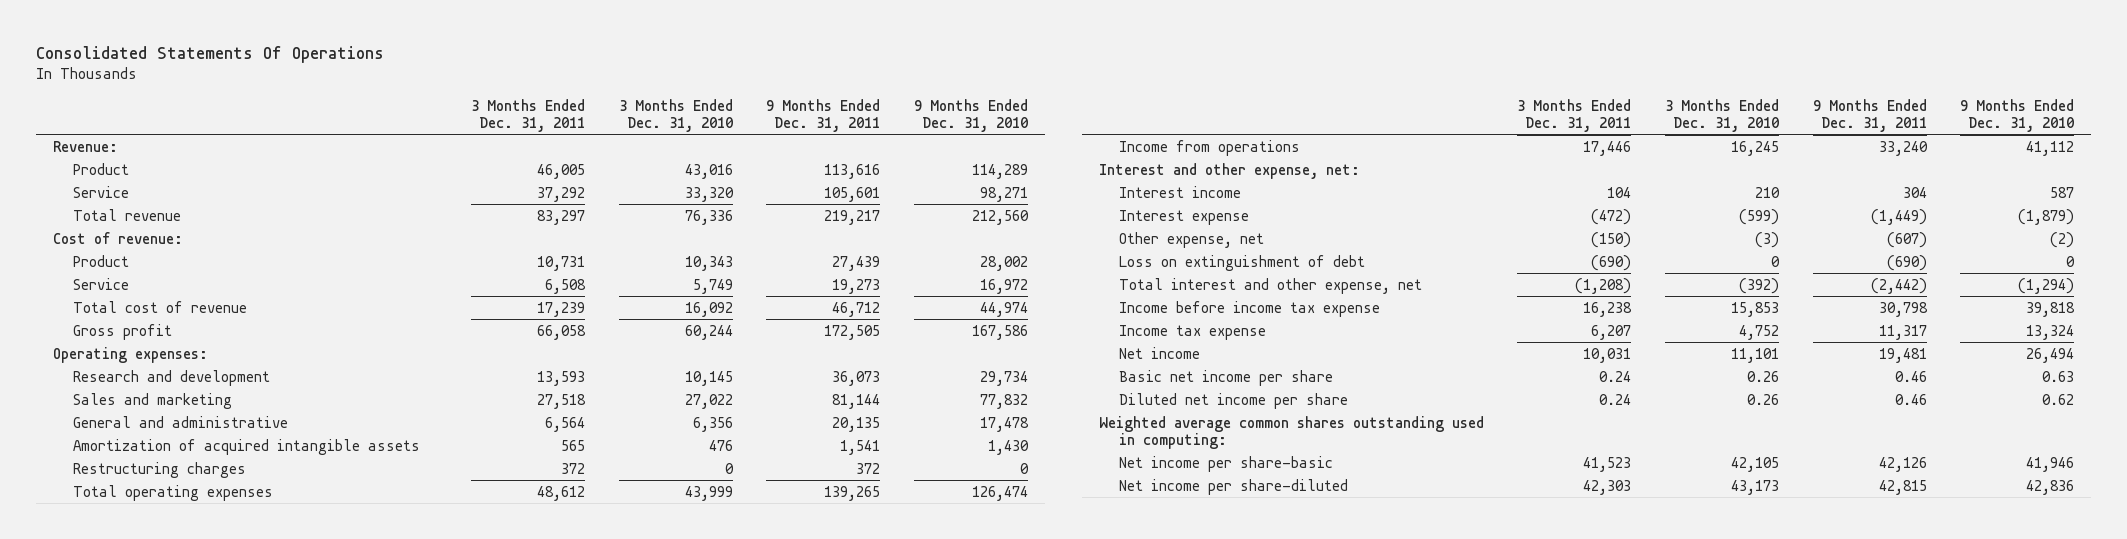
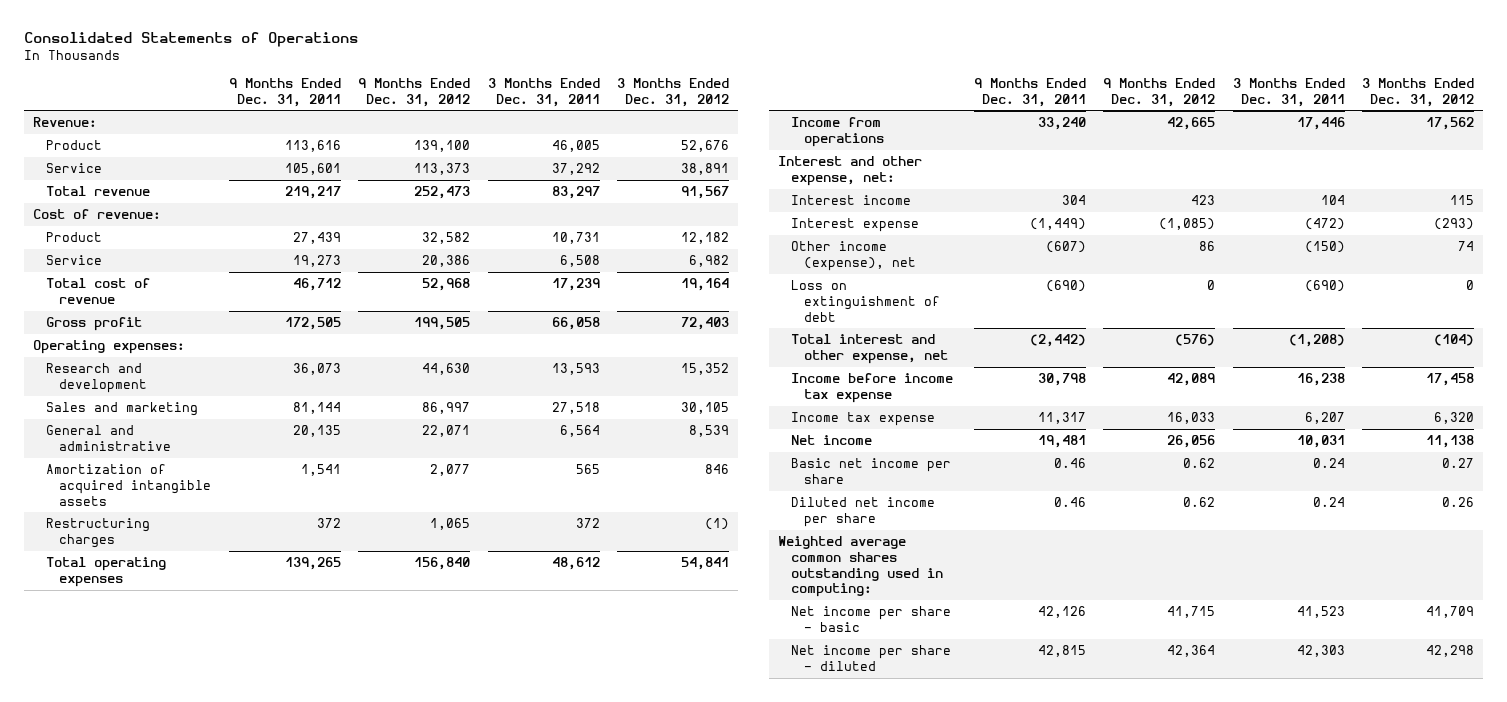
- Consolidated Statements Of Operations
+ Consolidated Statements of Operations
- | 3 Months Ended Dec. 31, 2011 | 3 Months Ended Dec. 31, 2010 | 9 Months Ended Dec. 31, 2011 | 9 Months Ended Dec. 31, 2010
+ | 9 Months Ended Dec. 31, 2011 | 9 Months Ended Dec. 31, 2012 | 3 Months Ended Dec. 31, 2011 | 3 Months Ended Dec. 31, 2012
- Other expense, net | (150) | (3) | (607) | (2)
+ Other income (expense), net | (607) | 86 | (150) | 74
- Net income per share-basic | 41,523 | 42,105 | 42,126 | 41,946
- Net income per share-diluted | 42,303 | 43,173 | 42,815 | 42,836
+ Net income per share - basic | 42,126 | 41,715 | 41,523 | 41,709
+ Net income per share - diluted | 42,815 | 42,364 | 42,303 | 42,298

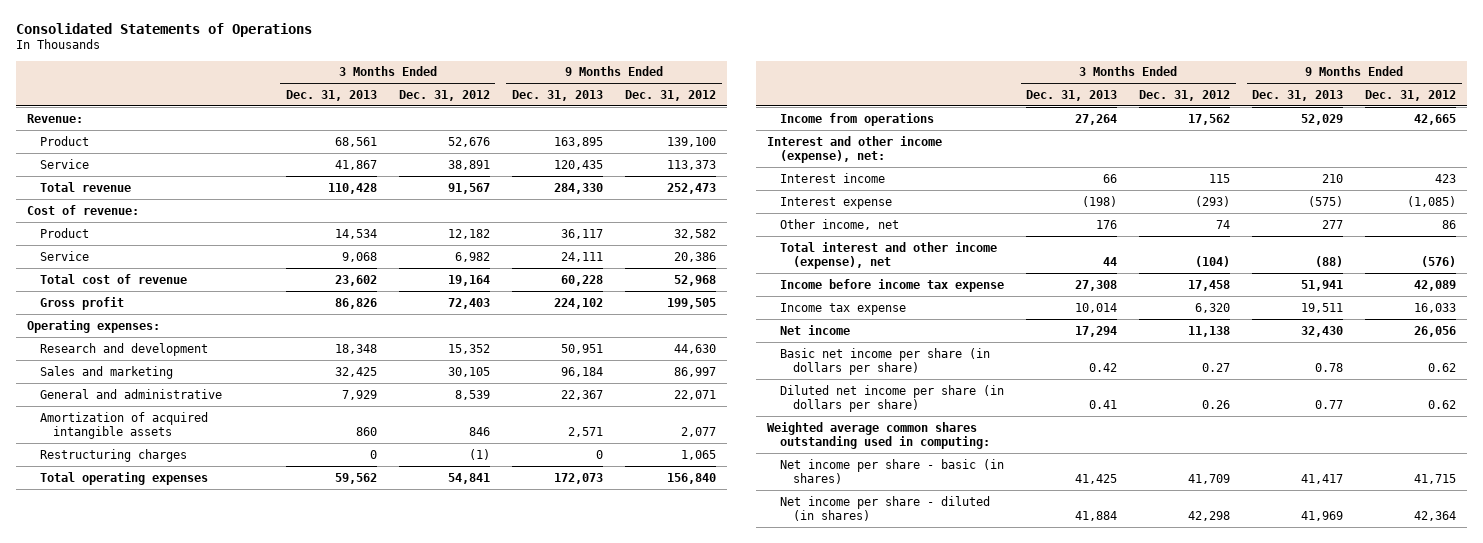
- | 9 Months Ended Dec. 31, 2011 | 9 Months Ended Dec. 31, 2012 | 3 Months Ended Dec. 31, 2011 | 3 Months Ended Dec. 31, 2012
+ | 3 Months Ended Dec. 31, 2013 | 3 Months Ended Dec. 31, 2012 | 9 Months Ended Dec. 31, 2013 | 9 Months Ended Dec. 31, 2012
- Interest and other expense, net:
+ Interest and other income (expense), net:
- Other income (expense), net | (607) | 86 | (150) | 74
- Loss on extinguishment of debt | (690) | 0 | (690) | 0
- Total interest and other expense, net | (2,442) | (576) | (1,208) | (104)
+ Other income, net | 176 | 74 | 277 | 86
+ Total interest and other income (expense), net | 44 | (104) | (88) | (576)
- Basic net income per share | 0.46 | 0.62 | 0.24 | 0.27
- Diluted net income per share | 0.46 | 0.62 | 0.24 | 0.26
+ Basic net income per share (in dollars per share) | 0.42 | 0.27 | 0.78 | 0.62
+ Diluted net income per share (in dollars per share) | 0.41 | 0.26 | 0.77 | 0.62
- Net income per share - basic | 42,126 | 41,715 | 41,523 | 41,709
- Net income per share - diluted | 42,815 | 42,364 | 42,303 | 42,298
+ Net income per share - basic (in shares) | 41,425 | 41,709 | 41,417 | 41,715
+ Net income per share - diluted (in shares) | 41,884 | 42,298 | 41,969 | 42,364

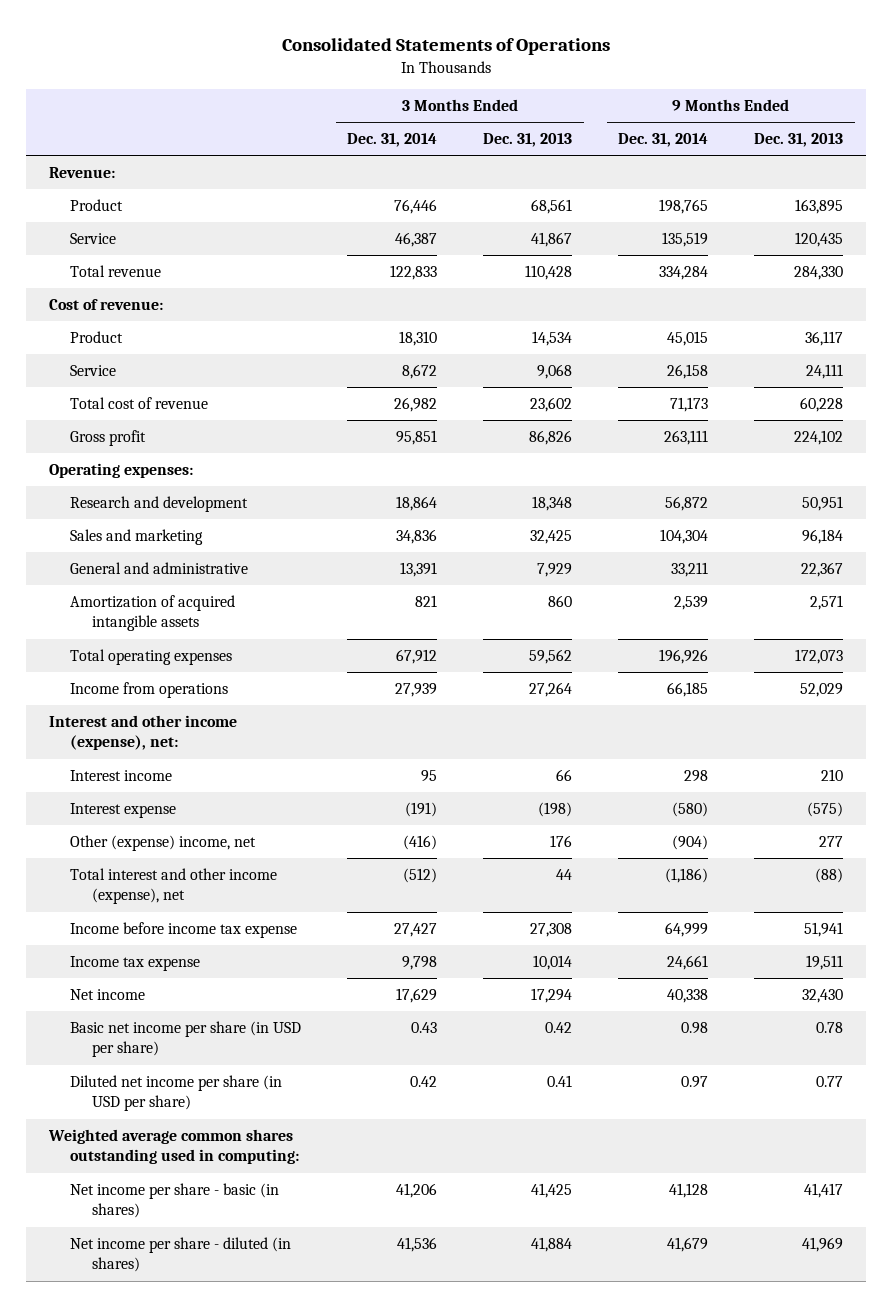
- | 3 Months Ended Dec. 31, 2013 | 3 Months Ended Dec. 31, 2012 | 9 Months Ended Dec. 31, 2013 | 9 Months Ended Dec. 31, 2012
+ | 3 Months Ended Dec. 31, 2014 | 3 Months Ended Dec. 31, 2013 | 9 Months Ended Dec. 31, 2014 | 9 Months Ended Dec. 31, 2013
- Restructuring charges | 0 | (1) | 0 | 1,065
- Other income, net | 176 | 74 | 277 | 86
+ Other (expense) income, net | (416) | 176 | (904) | 277
- Basic net income per share (in dollars per share) | 0.42 | 0.27 | 0.78 | 0.62
- Diluted net income per share (in dollars per share) | 0.41 | 0.26 | 0.77 | 0.62
+ Basic net income per share (in USD per share) | 0.43 | 0.42 | 0.98 | 0.78
+ Diluted net income per share (in USD per share) | 0.42 | 0.41 | 0.97 | 0.77

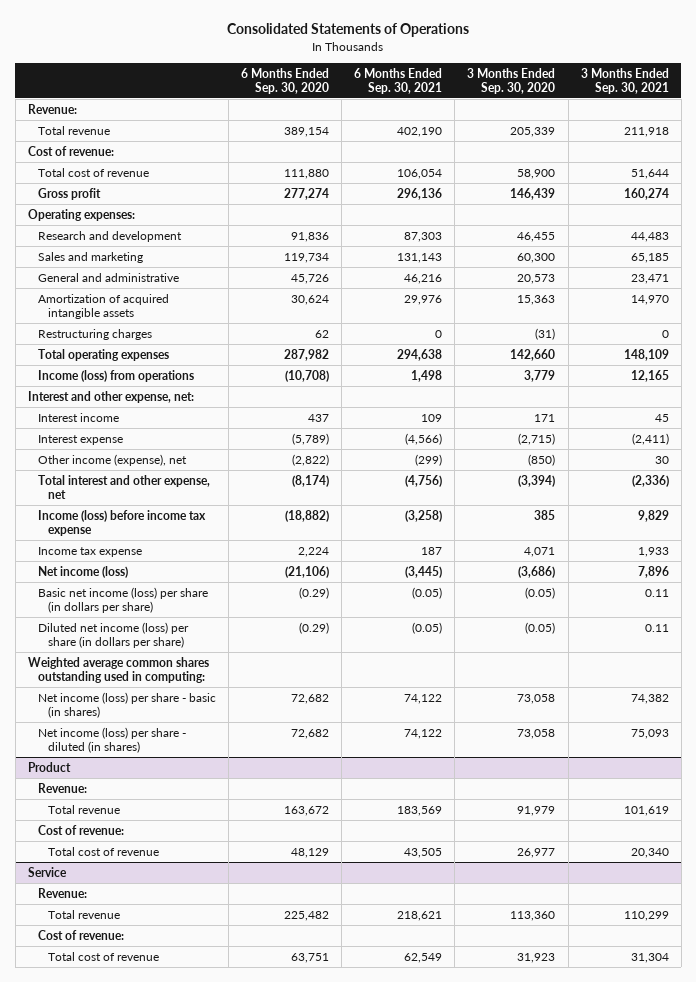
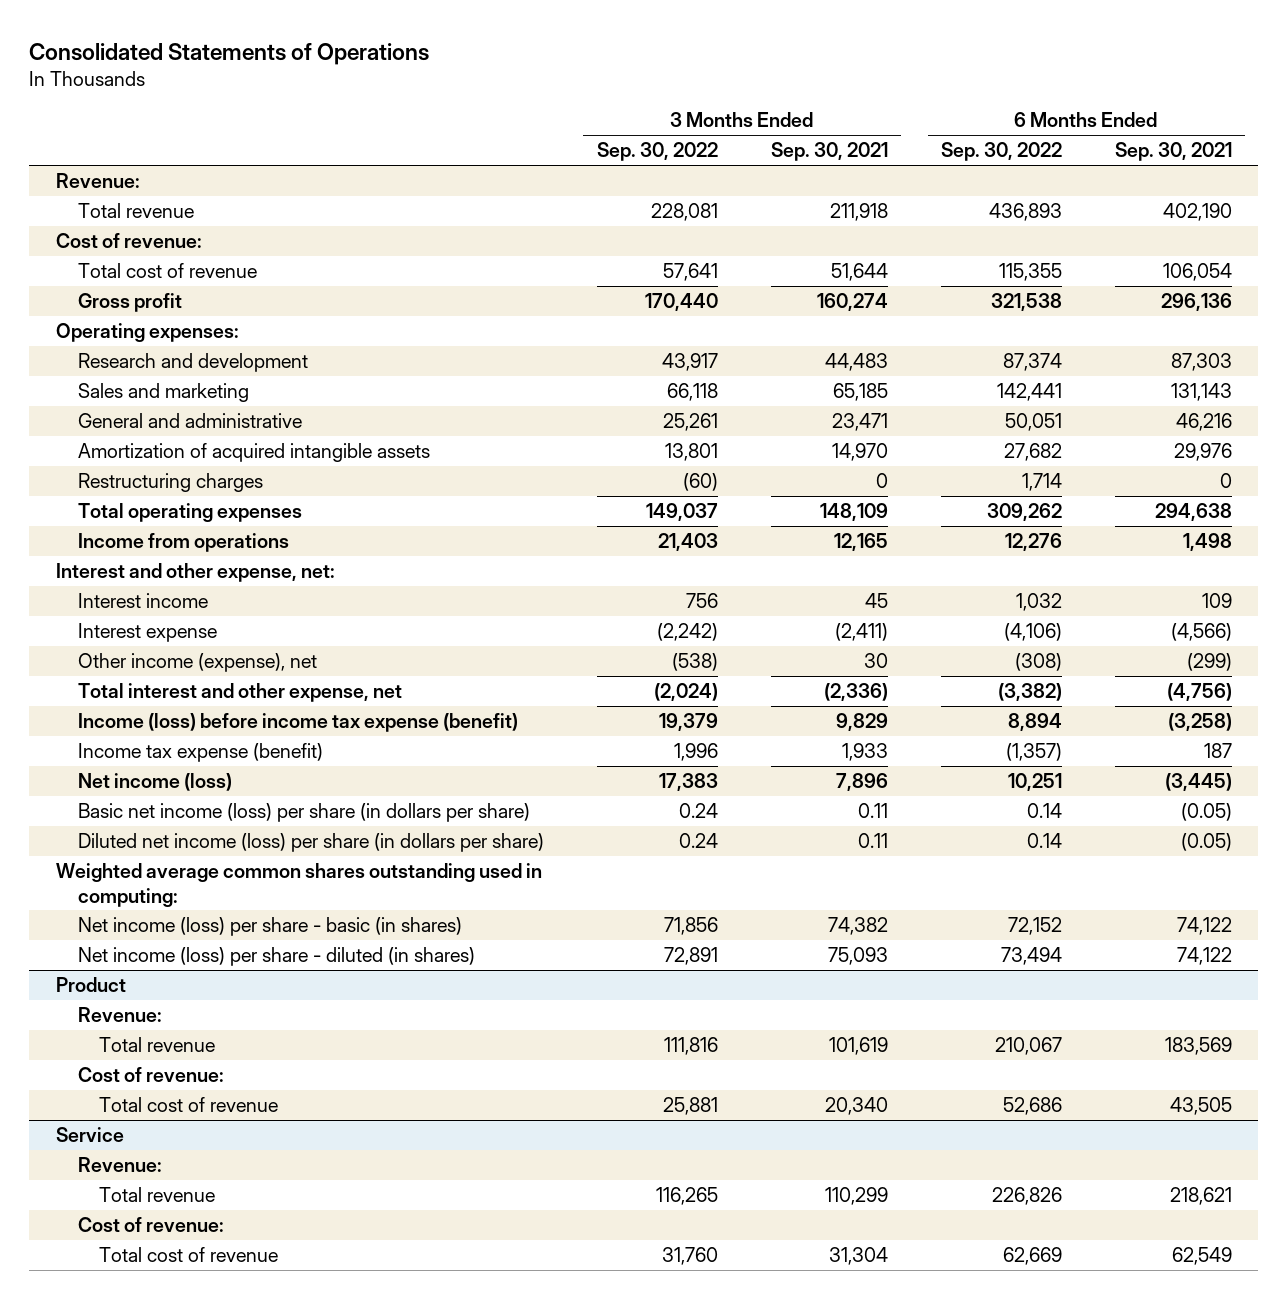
- | 6 Months Ended Sep. 30, 2020 | 6 Months Ended Sep. 30, 2021 | 3 Months Ended Sep. 30, 2020 | 3 Months Ended Sep. 30, 2021
+ | 3 Months Ended Sep. 30, 2022 | 3 Months Ended Sep. 30, 2021 | 6 Months Ended Sep. 30, 2022 | 6 Months Ended Sep. 30, 2021
- Income (loss) from operations | (10,708) | 1,498 | 3,779 | 12,165
+ Income from operations | 21,403 | 12,165 | 12,276 | 1,498
- Income (loss) before income tax expense | (18,882) | (3,258) | 385 | 9,829
- Income tax expense | 2,224 | 187 | 4,071 | 1,933
+ Income (loss) before income tax expense (benefit) | 19,379 | 9,829 | 8,894 | (3,258)
+ Income tax expense (benefit) | 1,996 | 1,933 | (1,357) | 187

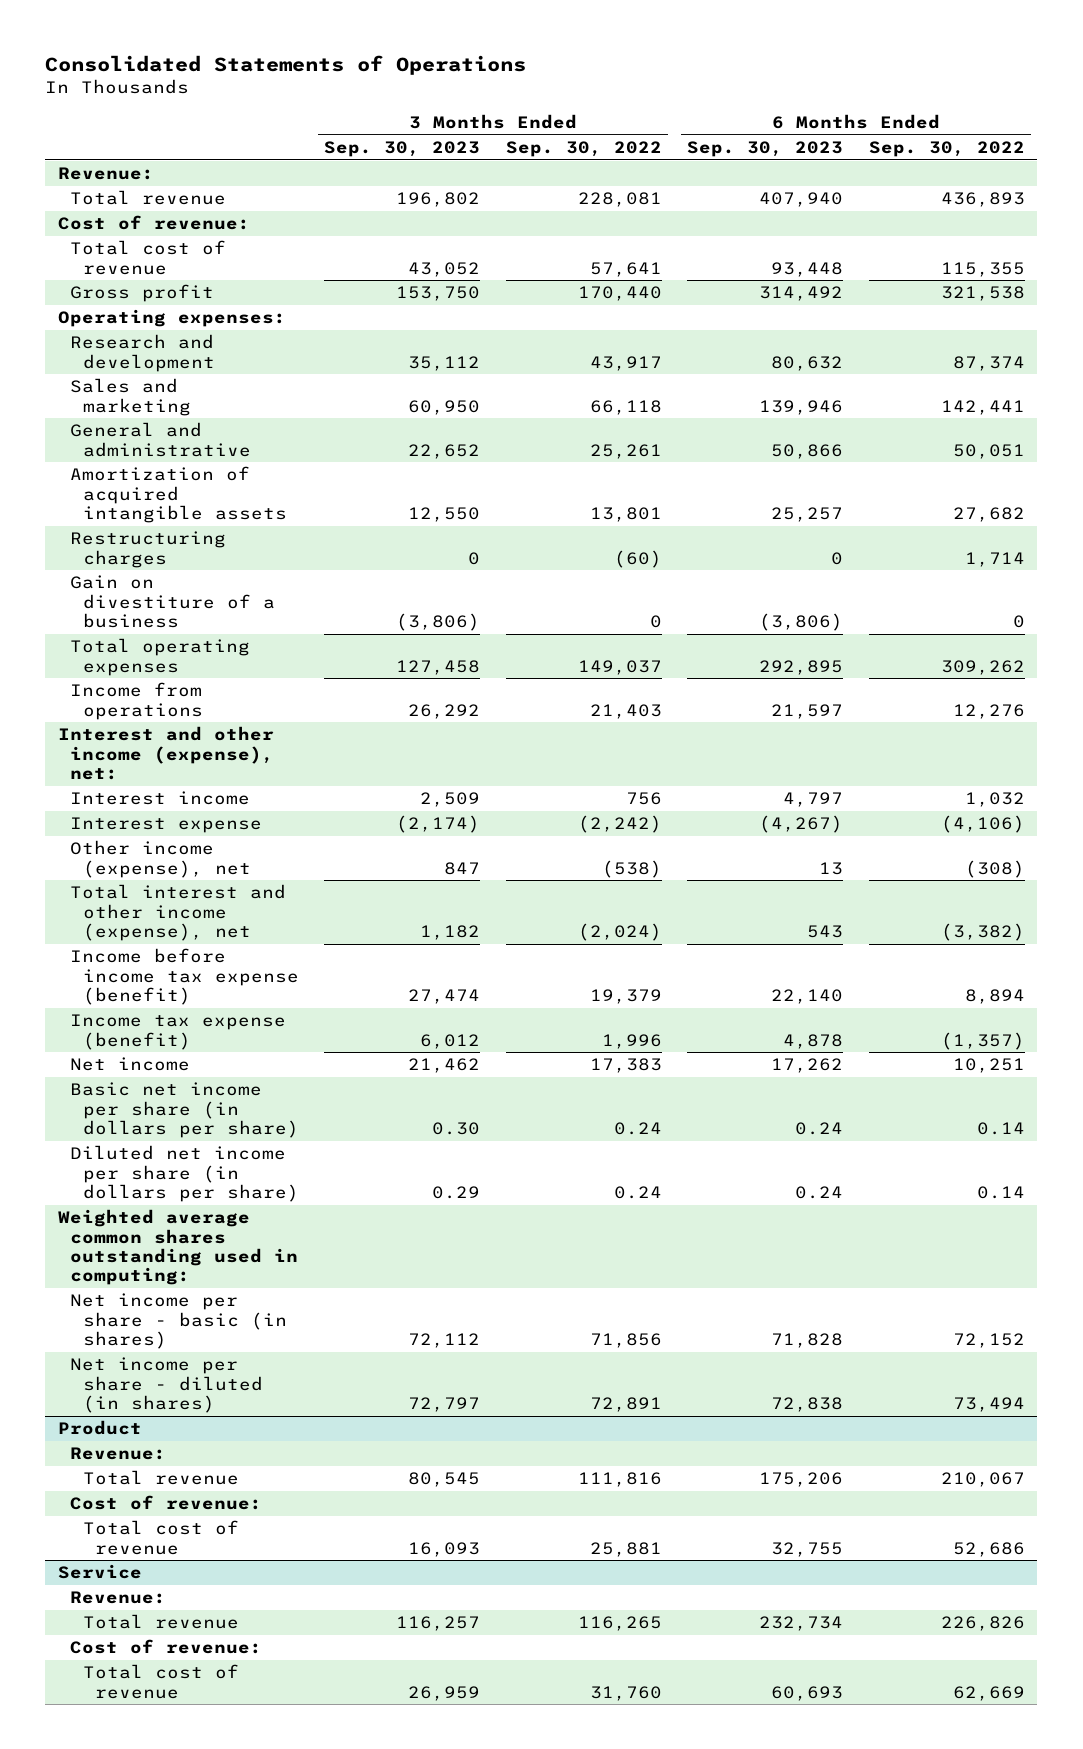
- | 3 Months Ended Sep. 30, 2022 | 3 Months Ended Sep. 30, 2021 | 6 Months Ended Sep. 30, 2022 | 6 Months Ended Sep. 30, 2021
+ | 3 Months Ended Sep. 30, 2023 | 3 Months Ended Sep. 30, 2022 | 6 Months Ended Sep. 30, 2023 | 6 Months Ended Sep. 30, 2022
+ Gain on divestiture of a business | (3,806) | 0 | (3,806) | 0
- Interest and other expense, net:
+ Interest and other income (expense), net:
- Total interest and other expense, net | (2,024) | (2,336) | (3,382) | (4,756)
- Income (loss) before income tax expense (benefit) | 19,379 | 9,829 | 8,894 | (3,258)
+ Total interest and other income (expense), net | 1,182 | (2,024) | 543 | (3,382)
+ Income before income tax expense (benefit) | 27,474 | 19,379 | 22,140 | 8,894
- Net income (loss) | 17,383 | 7,896 | 10,251 | (3,445)
- Basic net income (loss) per share (in dollars per share) | 0.24 | 0.11 | 0.14 | (0.05)
- Diluted net income (loss) per share (in dollars per share) | 0.24 | 0.11 | 0.14 | (0.05)
+ Net income | 21,462 | 17,383 | 17,262 | 10,251
+ Basic net income per share (in dollars per share) | 0.30 | 0.24 | 0.24 | 0.14
+ Diluted net income per share (in dollars per share) | 0.29 | 0.24 | 0.24 | 0.14
- Net income (loss) per share - basic (in shares) | 71,856 | 74,382 | 72,152 | 74,122
- Net income (loss) per share - diluted (in shares) | 72,891 | 75,093 | 73,494 | 74,122
+ Net income per share - basic (in shares) | 72,112 | 71,856 | 71,828 | 72,152
+ Net income per share - diluted (in shares) | 72,797 | 72,891 | 72,838 | 73,494

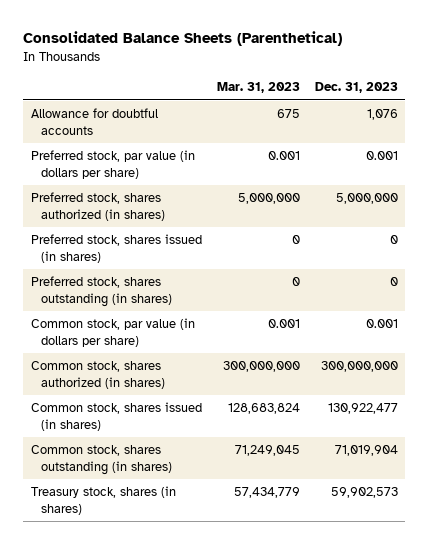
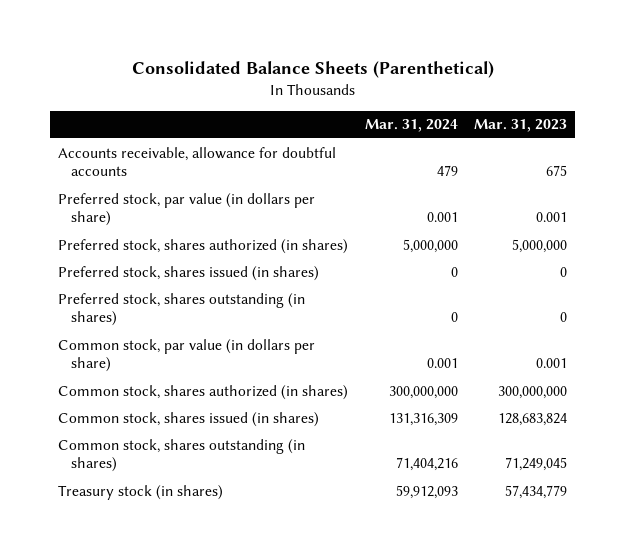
- | Mar. 31, 2023 | Dec. 31, 2023
+ | Mar. 31, 2024 | Mar. 31, 2023
- Allowance for doubtful accounts | 675 | 1,076
+ Accounts receivable, allowance for doubtful accounts | 479 | 675
- Treasury stock, shares (in shares) | 57,434,779 | 59,902,573
+ Treasury stock (in shares) | 59,912,093 | 57,434,779

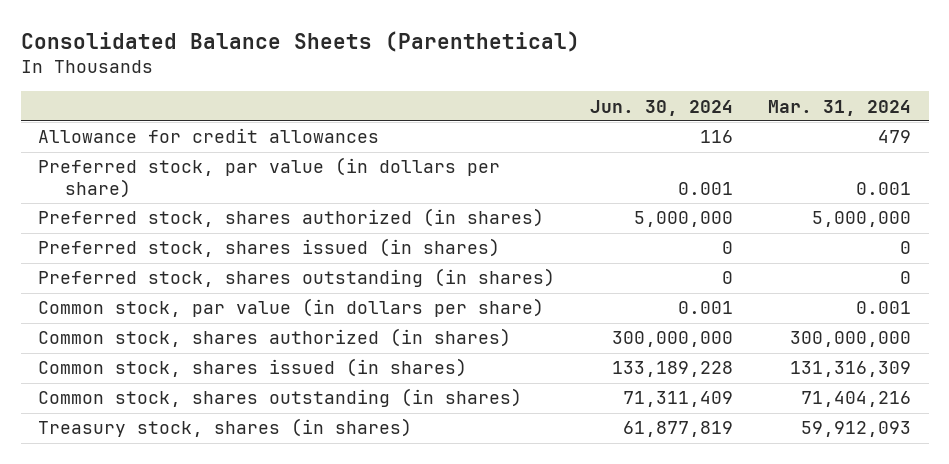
- | Mar. 31, 2024 | Mar. 31, 2023
+ | Jun. 30, 2024 | Mar. 31, 2024
- Accounts receivable, allowance for doubtful accounts | 479 | 675
+ Allowance for credit allowances | 116 | 479
- Treasury stock (in shares) | 59,912,093 | 57,434,779
+ Treasury stock, shares (in shares) | 61,877,819 | 59,912,093

